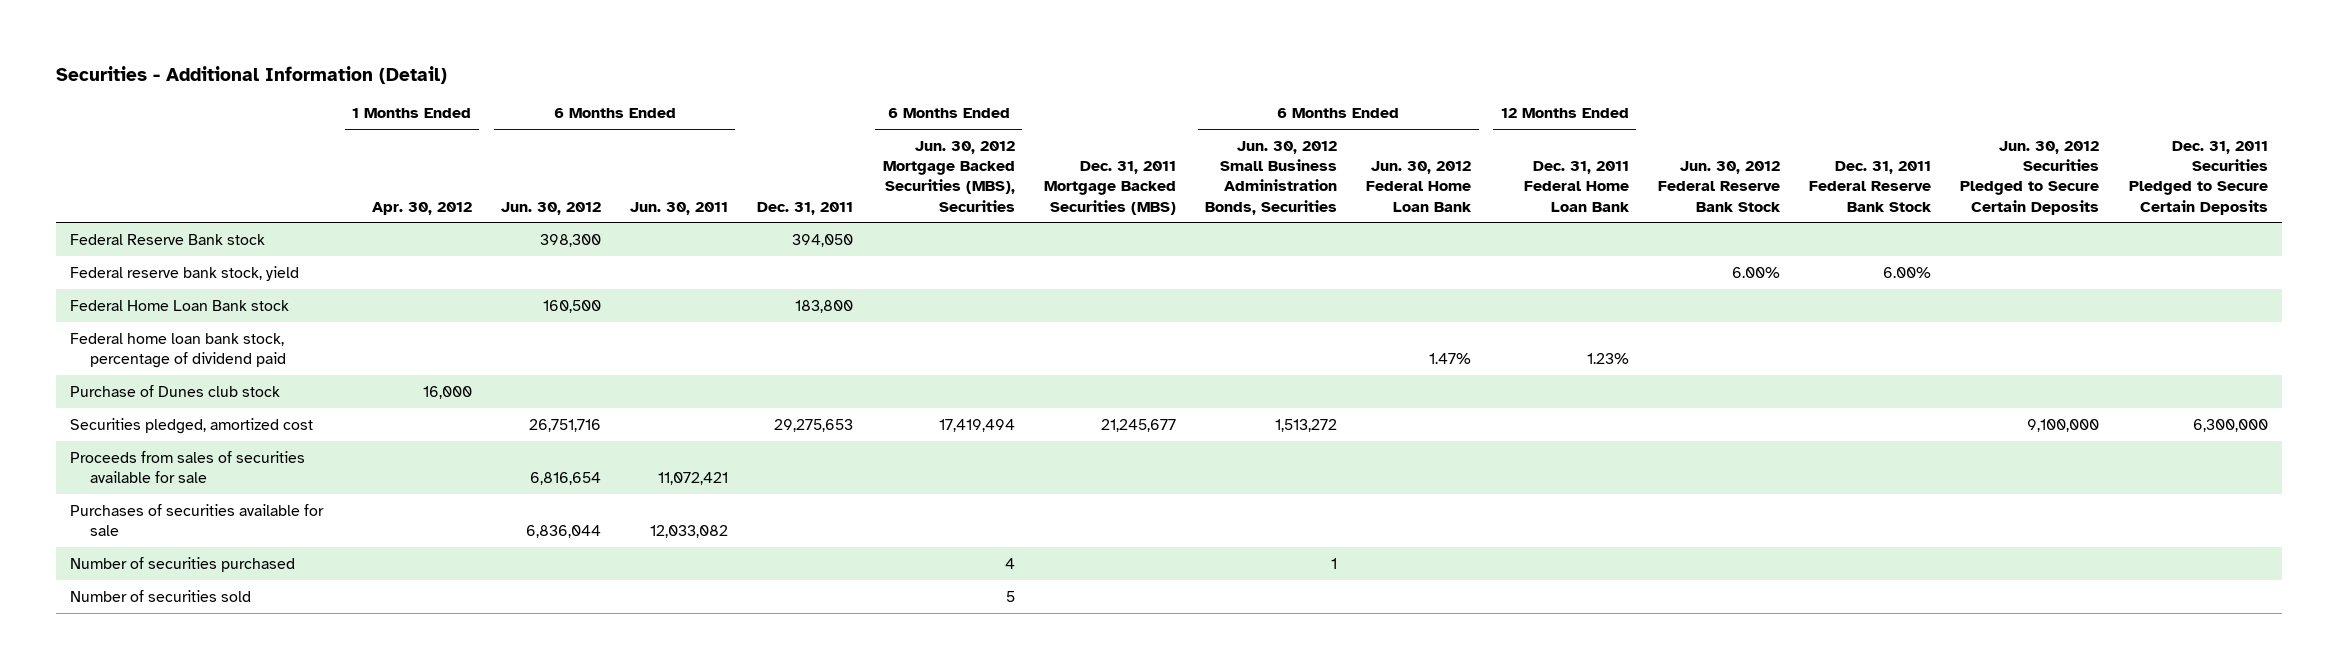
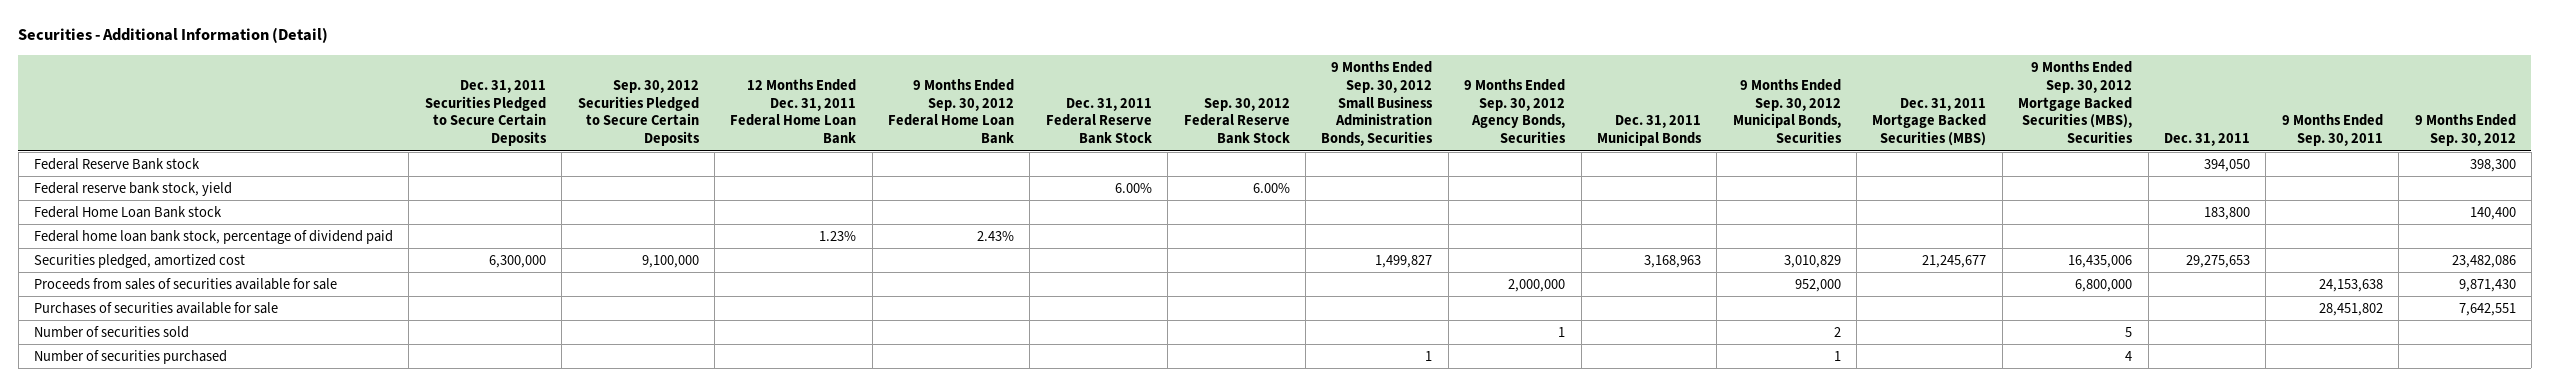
- | 1 Months Ended Apr. 30, 2012 | 6 Months Ended Jun. 30, 2012 | 6 Months Ended Jun. 30, 2011 | Dec. 31, 2011 | 6 Months Ended Jun. 30, 2012 Mortgage Backed Securities (MBS), Securities | Dec. 31, 2011 Mortgage Backed Securities (MBS) | 6 Months Ended Jun. 30, 2012 Small Business Administration Bonds, Securities | 6 Months Ended Jun. 30, 2012 Federal Home Loan Bank | 12 Months Ended Dec. 31, 2011 Federal Home Loan Bank | Jun. 30, 2012 Federal Reserve Bank Stock | Dec. 31, 2011 Federal Reserve Bank Stock | Jun. 30, 2012 Securities Pledged to Secure Certain Deposits | Dec. 31, 2011 Securities Pledged to Secure Certain Deposits
+ | Dec. 31, 2011 Securities Pledged to Secure Certain Deposits | Sep. 30, 2012 Securities Pledged to Secure Certain Deposits | 12 Months Ended Dec. 31, 2011 Federal Home Loan Bank | 9 Months Ended Sep. 30, 2012 Federal Home Loan Bank | Dec. 31, 2011 Federal Reserve Bank Stock | Sep. 30, 2012 Federal Reserve Bank Stock | 9 Months Ended Sep. 30, 2012 Small Business Administration Bonds, Securities | 9 Months Ended Sep. 30, 2012 Agency Bonds, Securities | Dec. 31, 2011 Municipal Bonds | 9 Months Ended Sep. 30, 2012 Municipal Bonds, Securities | Dec. 31, 2011 Mortgage Backed Securities (MBS) | 9 Months Ended Sep. 30, 2012 Mortgage Backed Securities (MBS), Securities | Dec. 31, 2011 | 9 Months Ended Sep. 30, 2011 | 9 Months Ended Sep. 30, 2012
- Purchase of Dunes club stock | 16,000 | | | | | | | | | | | |
moved down: Number of securities purchased | | | | | | | 1 | | | 1 | | 4 | | |

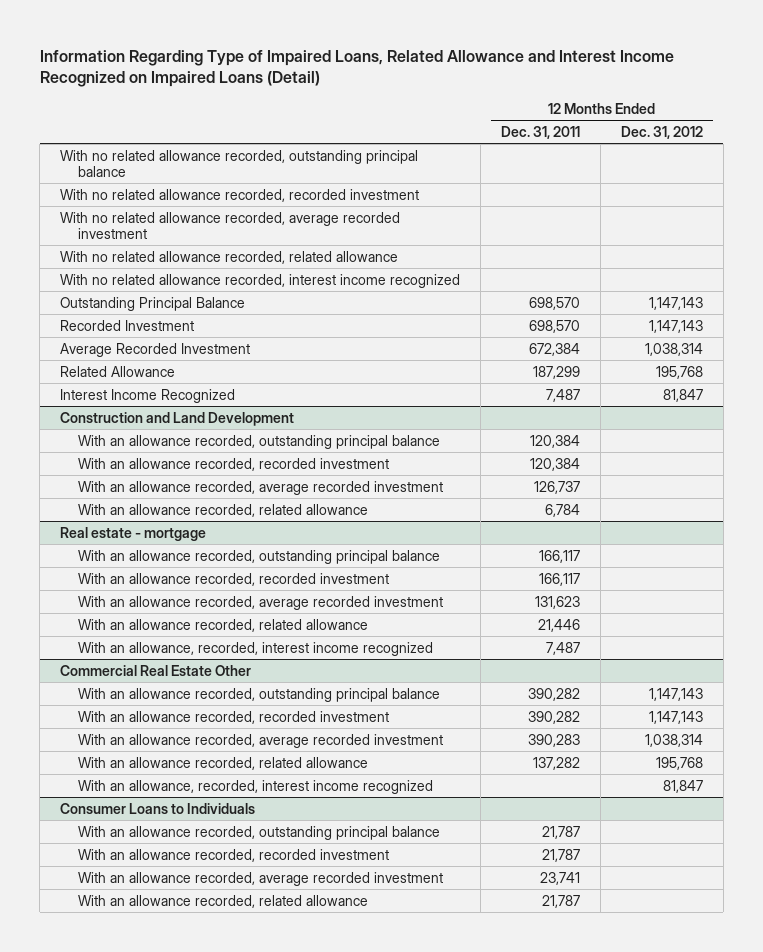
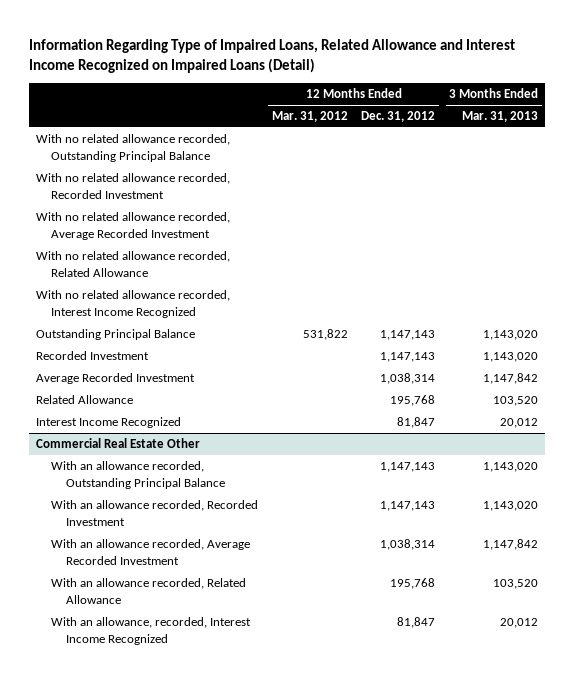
- | 12 Months Ended Dec. 31, 2011 | 12 Months Ended Dec. 31, 2012
+ | 12 Months Ended Mar. 31, 2012 | 12 Months Ended Dec. 31, 2012 | 3 Months Ended Mar. 31, 2013
- With no related allowance recorded, outstanding principal balance
- With no related allowance recorded, recorded investment
- With no related allowance recorded, average recorded investment
- With no related allowance recorded, related allowance
- With no related allowance recorded, interest income recognized
+ With no related allowance recorded, Outstanding Principal Balance
+ With no related allowance recorded, Recorded Investment
+ With no related allowance recorded, Average Recorded Investment
+ With no related allowance recorded, Related Allowance
+ With no related allowance recorded, Interest Income Recognized
- Construction and Land Development
- With an allowance recorded, outstanding principal balance | 120,384 |
- With an allowance recorded, recorded investment | 120,384 |
- With an allowance recorded, average recorded investment | 126,737 |
- With an allowance recorded, related allowance | 6,784 |
- Real estate - mortgage
- With an allowance recorded, outstanding principal balance | 166,117 |
- With an allowance recorded, recorded investment | 166,117 |
- With an allowance recorded, average recorded investment | 131,623 |
- With an allowance recorded, related allowance | 21,446 |
- With an allowance, recorded, interest income recognized | 7,487 |
@ Commercial Real Estate Other
- With an allowance recorded, outstanding principal balance | 390,282 | 1,147,143
- With an allowance recorded, recorded investment | 390,282 | 1,147,143
- With an allowance recorded, average recorded investment | 390,283 | 1,038,314
- With an allowance recorded, related allowance | 137,282 | 195,768
- With an allowance, recorded, interest income recognized | | 81,847
- Consumer Loans to Individuals
- With an allowance recorded, outstanding principal balance | 21,787 |
- With an allowance recorded, recorded investment | 21,787 |
- With an allowance recorded, average recorded investment | 23,741 |
- With an allowance recorded, related allowance | 21,787 |
@ Commercial Real Estate Other
+ With an allowance recorded, Outstanding Principal Balance | | 1,147,143 | 1,143,020
+ With an allowance recorded, Recorded Investment | | 1,147,143 | 1,143,020
+ With an allowance recorded, Average Recorded Investment | | 1,038,314 | 1,147,842
+ With an allowance recorded, Related Allowance | | 195,768 | 103,520
+ With an allowance, recorded, Interest Income Recognized | | 81,847 | 20,012

